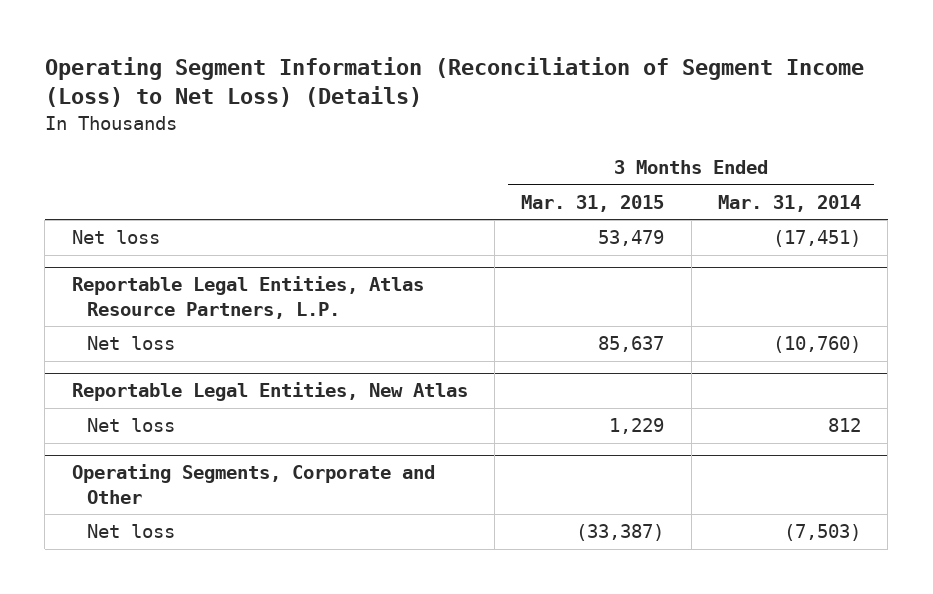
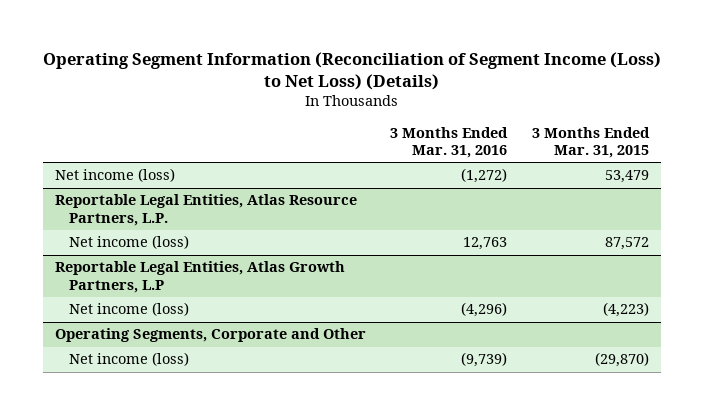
- | 3 Months Ended Mar. 31, 2015 | 3 Months Ended Mar. 31, 2014
+ | 3 Months Ended Mar. 31, 2016 | 3 Months Ended Mar. 31, 2015
- Net loss | 53,479 | (17,451)
+ Net income (loss) | (1,272) | 53,479
@ Reportable Legal Entities, Atlas Resource Partners, L.P.
- Net loss | 85,637 | (10,760)
- Reportable Legal Entities, New Atlas
- Net loss | 1,229 | 812
@ Reportable Legal Entities, Atlas Resource Partners, L.P.
+ Net income (loss) | 12,763 | 87,572
+ Reportable Legal Entities, Atlas Growth Partners, L.P
+ Net income (loss) | (4,296) | (4,223)
@ Operating Segments, Corporate and Other
- Net loss | (33,387) | (7,503)
+ Net income (loss) | (9,739) | (29,870)

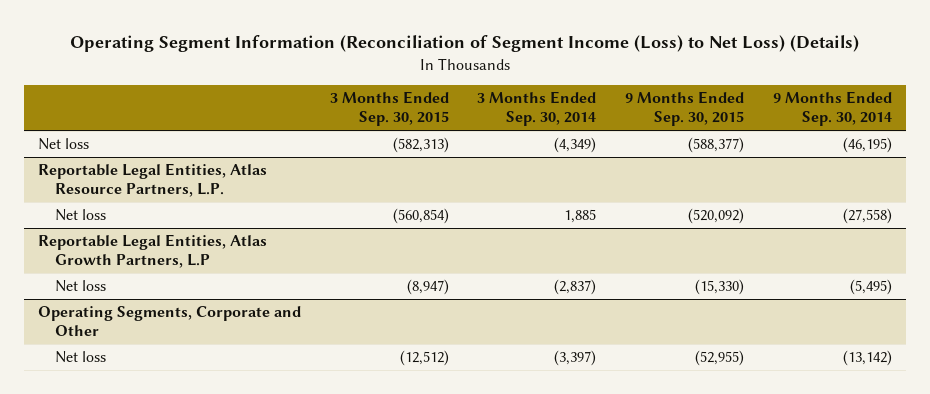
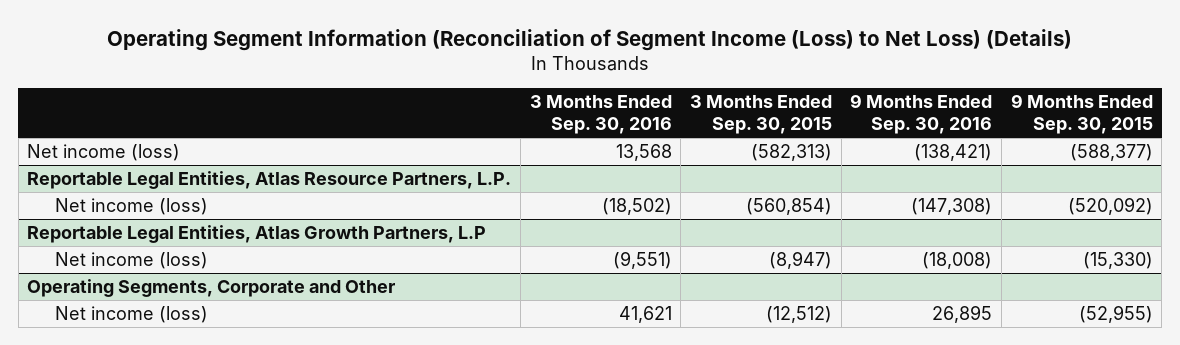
- | 3 Months Ended Sep. 30, 2015 | 3 Months Ended Sep. 30, 2014 | 9 Months Ended Sep. 30, 2015 | 9 Months Ended Sep. 30, 2014
+ | 3 Months Ended Sep. 30, 2016 | 3 Months Ended Sep. 30, 2015 | 9 Months Ended Sep. 30, 2016 | 9 Months Ended Sep. 30, 2015
- Net loss | (582,313) | (4,349) | (588,377) | (46,195)
+ Net income (loss) | 13,568 | (582,313) | (138,421) | (588,377)
@ Reportable Legal Entities, Atlas Resource Partners, L.P.
- Net loss | (560,854) | 1,885 | (520,092) | (27,558)
+ Net income (loss) | (18,502) | (560,854) | (147,308) | (520,092)
@ Reportable Legal Entities, Atlas Growth Partners, L.P
- Net loss | (8,947) | (2,837) | (15,330) | (5,495)
+ Net income (loss) | (9,551) | (8,947) | (18,008) | (15,330)
@ Operating Segments, Corporate and Other
- Net loss | (12,512) | (3,397) | (52,955) | (13,142)
+ Net income (loss) | 41,621 | (12,512) | 26,895 | (52,955)

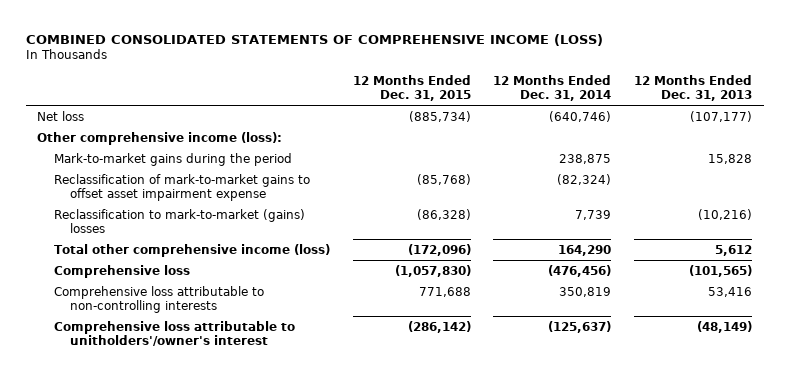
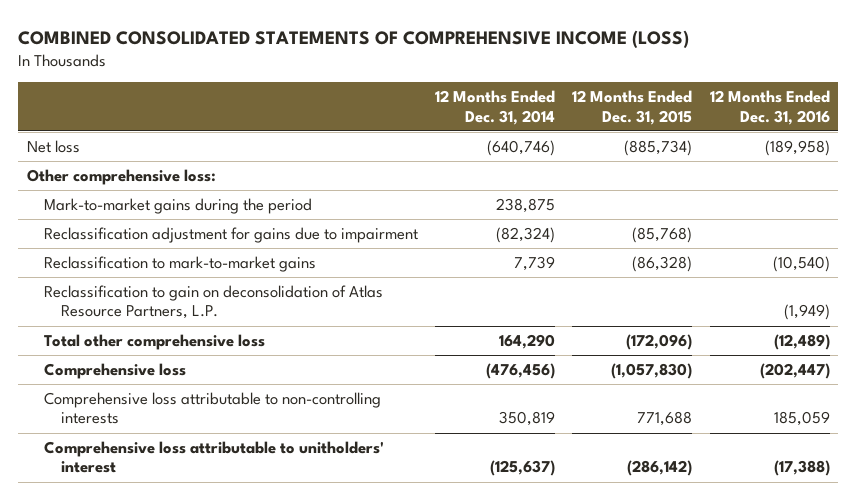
- | 12 Months Ended Dec. 31, 2015 | 12 Months Ended Dec. 31, 2014 | 12 Months Ended Dec. 31, 2013
+ | 12 Months Ended Dec. 31, 2014 | 12 Months Ended Dec. 31, 2015 | 12 Months Ended Dec. 31, 2016
- Other comprehensive income (loss):
+ Other comprehensive loss:
- Reclassification of mark-to-market gains to offset asset impairment expense | (85,768) | (82,324) |
- Reclassification to mark-to-market (gains) losses | (86,328) | 7,739 | (10,216)
- Total other comprehensive income (loss) | (172,096) | 164,290 | 5,612
+ Reclassification adjustment for gains due to impairment | (82,324) | (85,768) |
+ Reclassification to mark-to-market gains | 7,739 | (86,328) | (10,540)
+ Reclassification to gain on deconsolidation of Atlas Resource Partners, L.P. | | | (1,949)
+ Total other comprehensive loss | 164,290 | (172,096) | (12,489)
- Comprehensive loss attributable to unitholders'/owner's interest | (286,142) | (125,637) | (48,149)
+ Comprehensive loss attributable to unitholders' interest | (125,637) | (286,142) | (17,388)

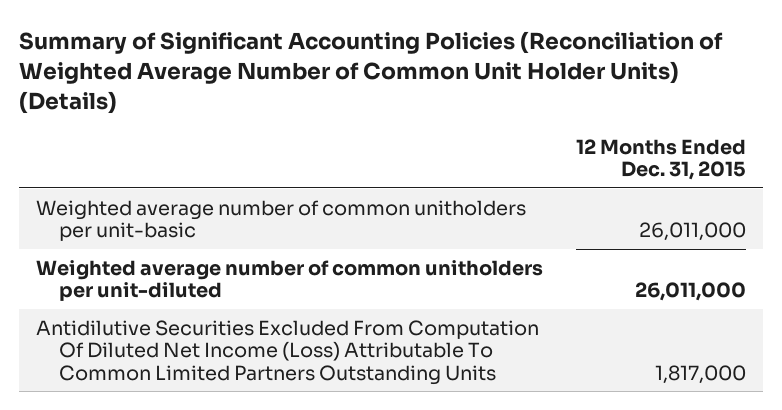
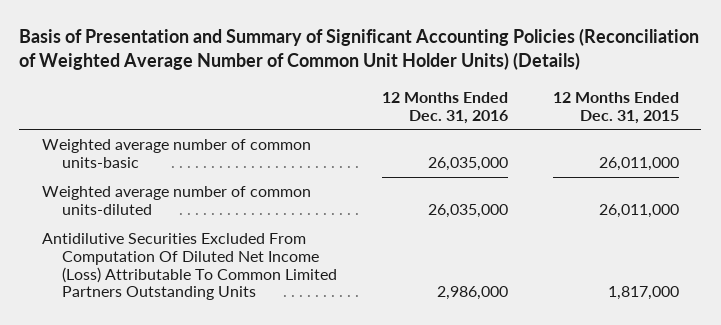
- Summary of Significant Accounting Policies (Reconciliation of Weighted Average Number of Common Unit Holder Units) (Details)
+ Basis of Presentation and Summary of Significant Accounting Policies (Reconciliation of Weighted Average Number of Common Unit Holder Units) (Details)
- | 12 Months Ended Dec. 31, 2015
+ | 12 Months Ended Dec. 31, 2016 | 12 Months Ended Dec. 31, 2015
- Weighted average number of common unitholders per unit-basic | 26,011,000
- Weighted average number of common unitholders per unit-diluted | 26,011,000
+ Weighted average number of common units-basic | 26,035,000 | 26,011,000
+ Weighted average number of common units-diluted | 26,035,000 | 26,011,000

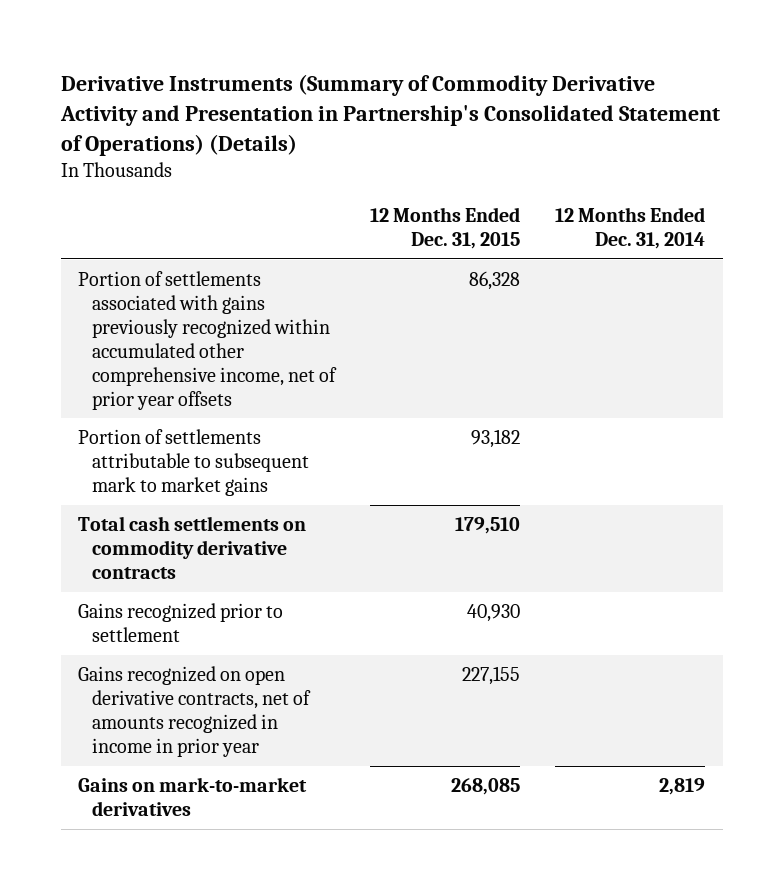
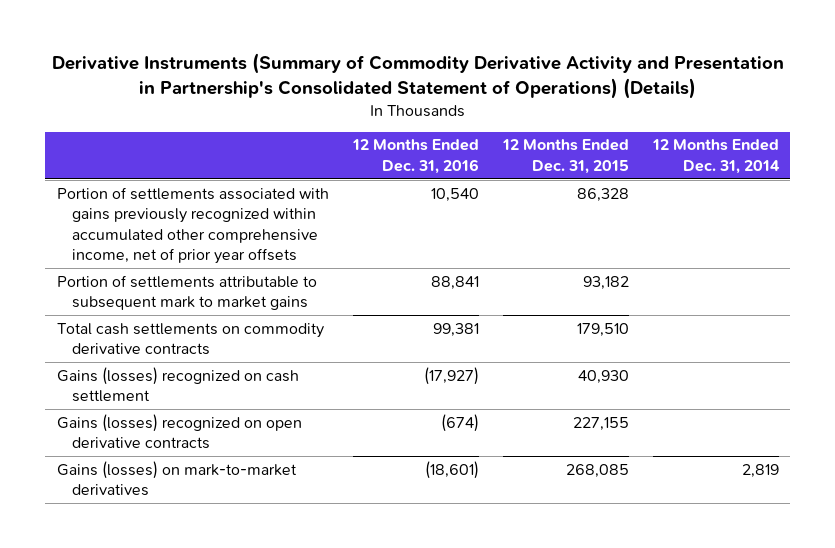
- | 12 Months Ended Dec. 31, 2015 | 12 Months Ended Dec. 31, 2014
+ | 12 Months Ended Dec. 31, 2016 | 12 Months Ended Dec. 31, 2015 | 12 Months Ended Dec. 31, 2014
- Gains recognized prior to settlement | 40,930 |
- Gains recognized on open derivative contracts, net of amounts recognized in income in prior year | 227,155 |
- Gains on mark-to-market derivatives | 268,085 | 2,819
+ Gains (losses) recognized on cash settlement | (17,927) | 40,930 |
+ Gains (losses) recognized on open derivative contracts | (674) | 227,155 |
+ Gains (losses) on mark-to-market derivatives | (18,601) | 268,085 | 2,819

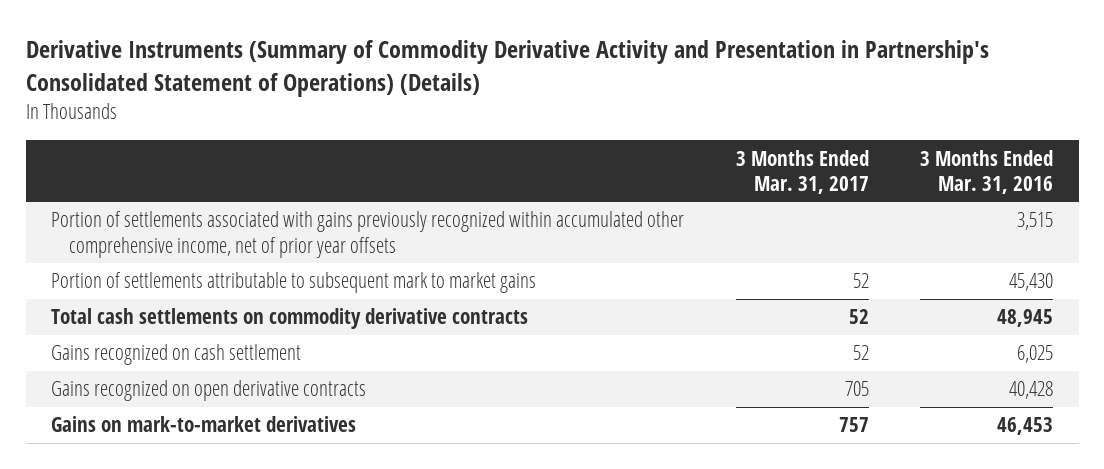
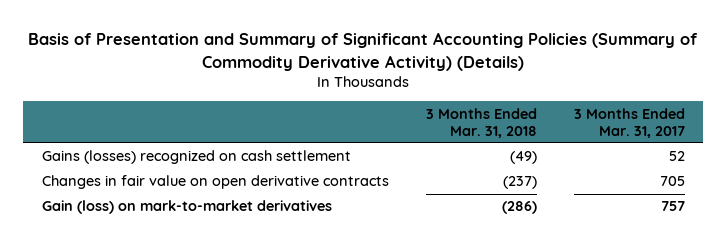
- Derivative Instruments (Summary of Commodity Derivative Activity and Presentation in Partnership's Consolidated Statement of Operations) (Details)
+ Basis of Presentation and Summary of Significant Accounting Policies (Summary of Commodity Derivative Activity) (Details)
- | 3 Months Ended Mar. 31, 2017 | 3 Months Ended Mar. 31, 2016
+ | 3 Months Ended Mar. 31, 2018 | 3 Months Ended Mar. 31, 2017
- Portion of settlements associated with gains previously recognized within accumulated other comprehensive income, net of prior year offsets | | 3,515
- Portion of settlements attributable to subsequent mark to market gains | 52 | 45,430
- Total cash settlements on commodity derivative contracts | 52 | 48,945
- Gains recognized on cash settlement | 52 | 6,025
- Gains recognized on open derivative contracts | 705 | 40,428
- Gains on mark-to-market derivatives | 757 | 46,453
+ Gains (losses) recognized on cash settlement | (49) | 52
+ Changes in fair value on open derivative contracts | (237) | 705
+ Gain (loss) on mark-to-market derivatives | (286) | 757

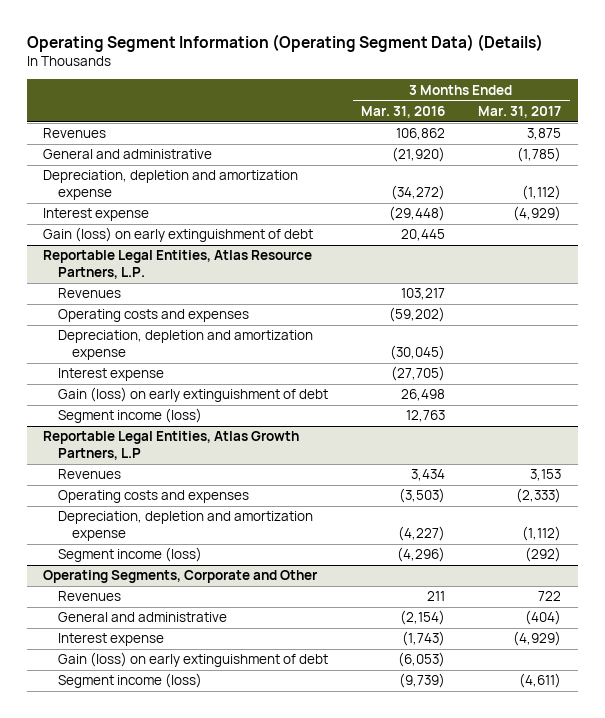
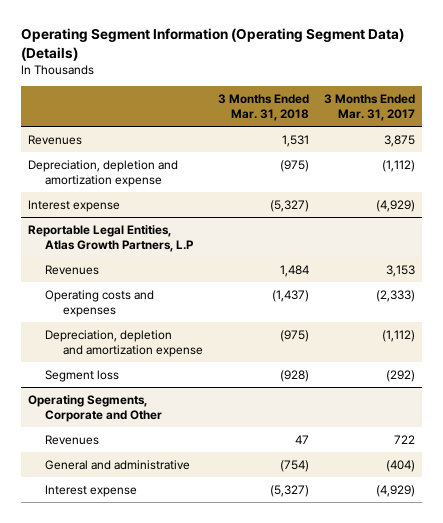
- | 3 Months Ended Mar. 31, 2016 | 3 Months Ended Mar. 31, 2017
+ | 3 Months Ended Mar. 31, 2018 | 3 Months Ended Mar. 31, 2017
- General and administrative | (21,920) | (1,785)
- Gain (loss) on early extinguishment of debt | 20,445 |
- Reportable Legal Entities, Atlas Resource Partners, L.P.
- Revenues | 103,217 |
- Operating costs and expenses | (59,202) |
- Depreciation, depletion and amortization expense | (30,045) |
- Interest expense | (27,705) |
- Gain (loss) on early extinguishment of debt | 26,498 |
- Segment income (loss) | 12,763 |
@ Reportable Legal Entities, Atlas Growth Partners, L.P
- Segment income (loss) | (4,296) | (292)
+ Segment loss | (928) | (292)
@ Operating Segments, Corporate and Other
- Gain (loss) on early extinguishment of debt | (6,053) |
- Segment income (loss) | (9,739) | (4,611)

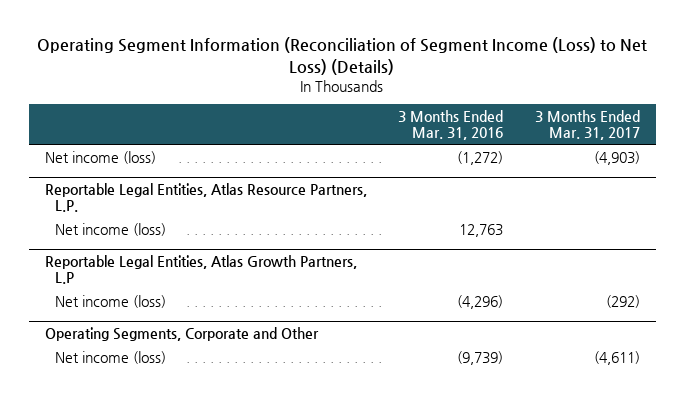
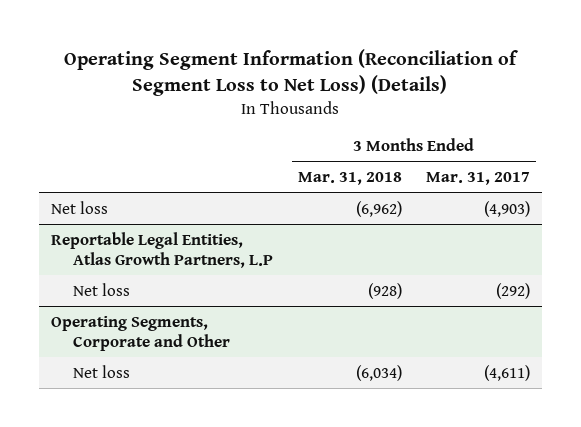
- Operating Segment Information (Reconciliation of Segment Income (Loss) to Net Loss) (Details)
+ Operating Segment Information (Reconciliation of Segment Loss to Net Loss) (Details)
- | 3 Months Ended Mar. 31, 2016 | 3 Months Ended Mar. 31, 2017
+ | 3 Months Ended Mar. 31, 2018 | 3 Months Ended Mar. 31, 2017
- Net income (loss) | (1,272) | (4,903)
- Reportable Legal Entities, Atlas Resource Partners, L.P.
- Net income (loss) | 12,763 |
+ Net loss | (6,962) | (4,903)
@ Reportable Legal Entities, Atlas Growth Partners, L.P
- Net income (loss) | (4,296) | (292)
+ Net loss | (928) | (292)
@ Operating Segments, Corporate and Other
- Net income (loss) | (9,739) | (4,611)
+ Net loss | (6,034) | (4,611)

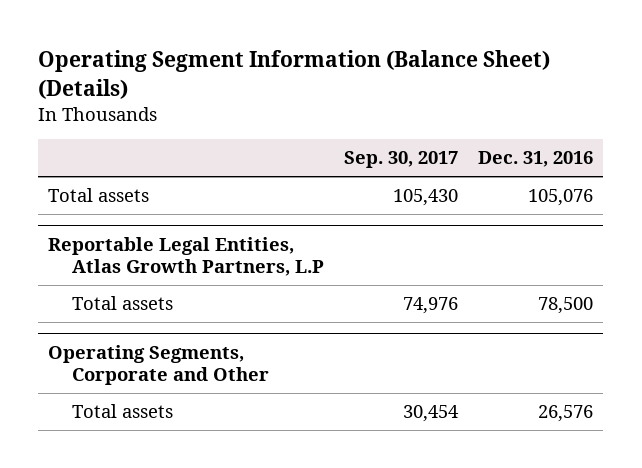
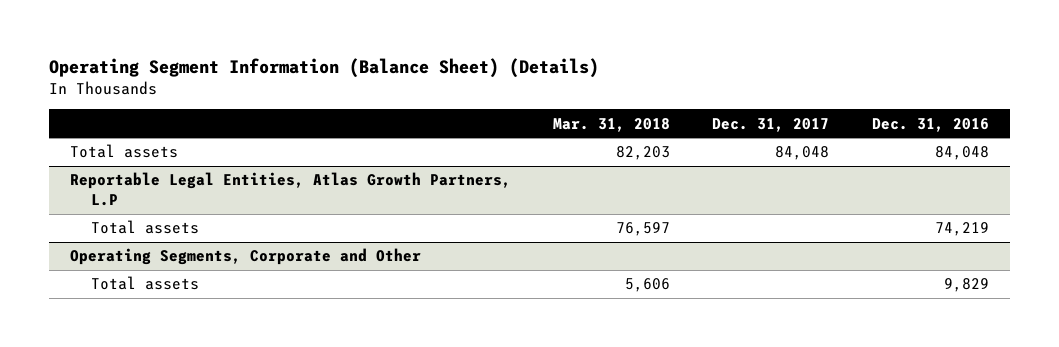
- | Sep. 30, 2017 | Dec. 31, 2016
+ | Mar. 31, 2018 | Dec. 31, 2017 | Dec. 31, 2016
- Total assets | 105,430 | 105,076
+ Total assets | 82,203 | 84,048 | 84,048
@ Reportable Legal Entities, Atlas Growth Partners, L.P
- Total assets | 74,976 | 78,500
+ Total assets | 76,597 | | 74,219
@ Operating Segments, Corporate and Other
- Total assets | 30,454 | 26,576
+ Total assets | 5,606 | | 9,829

